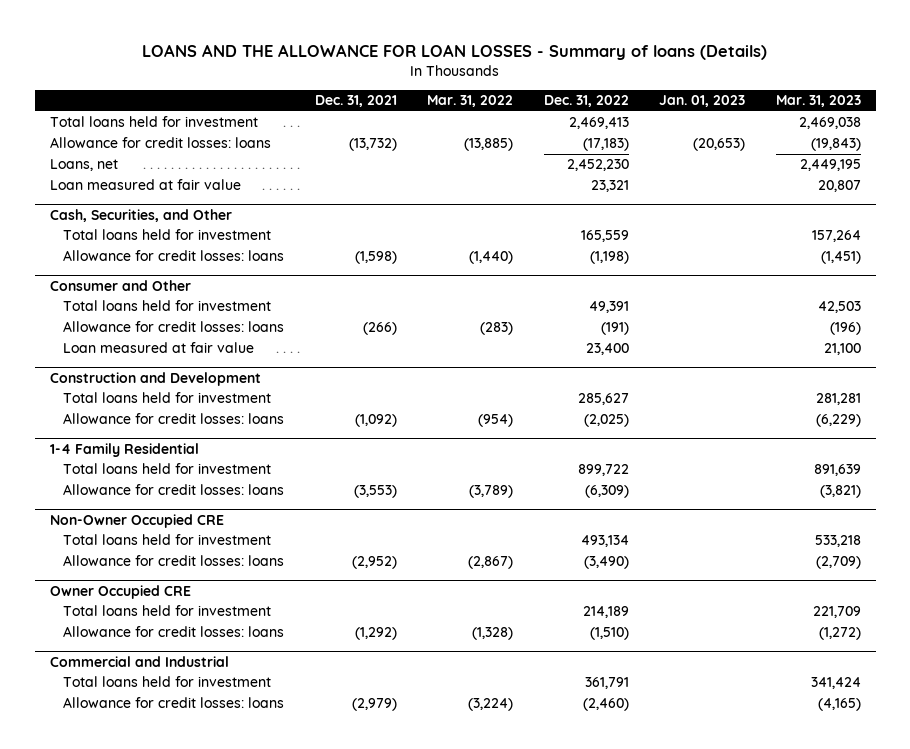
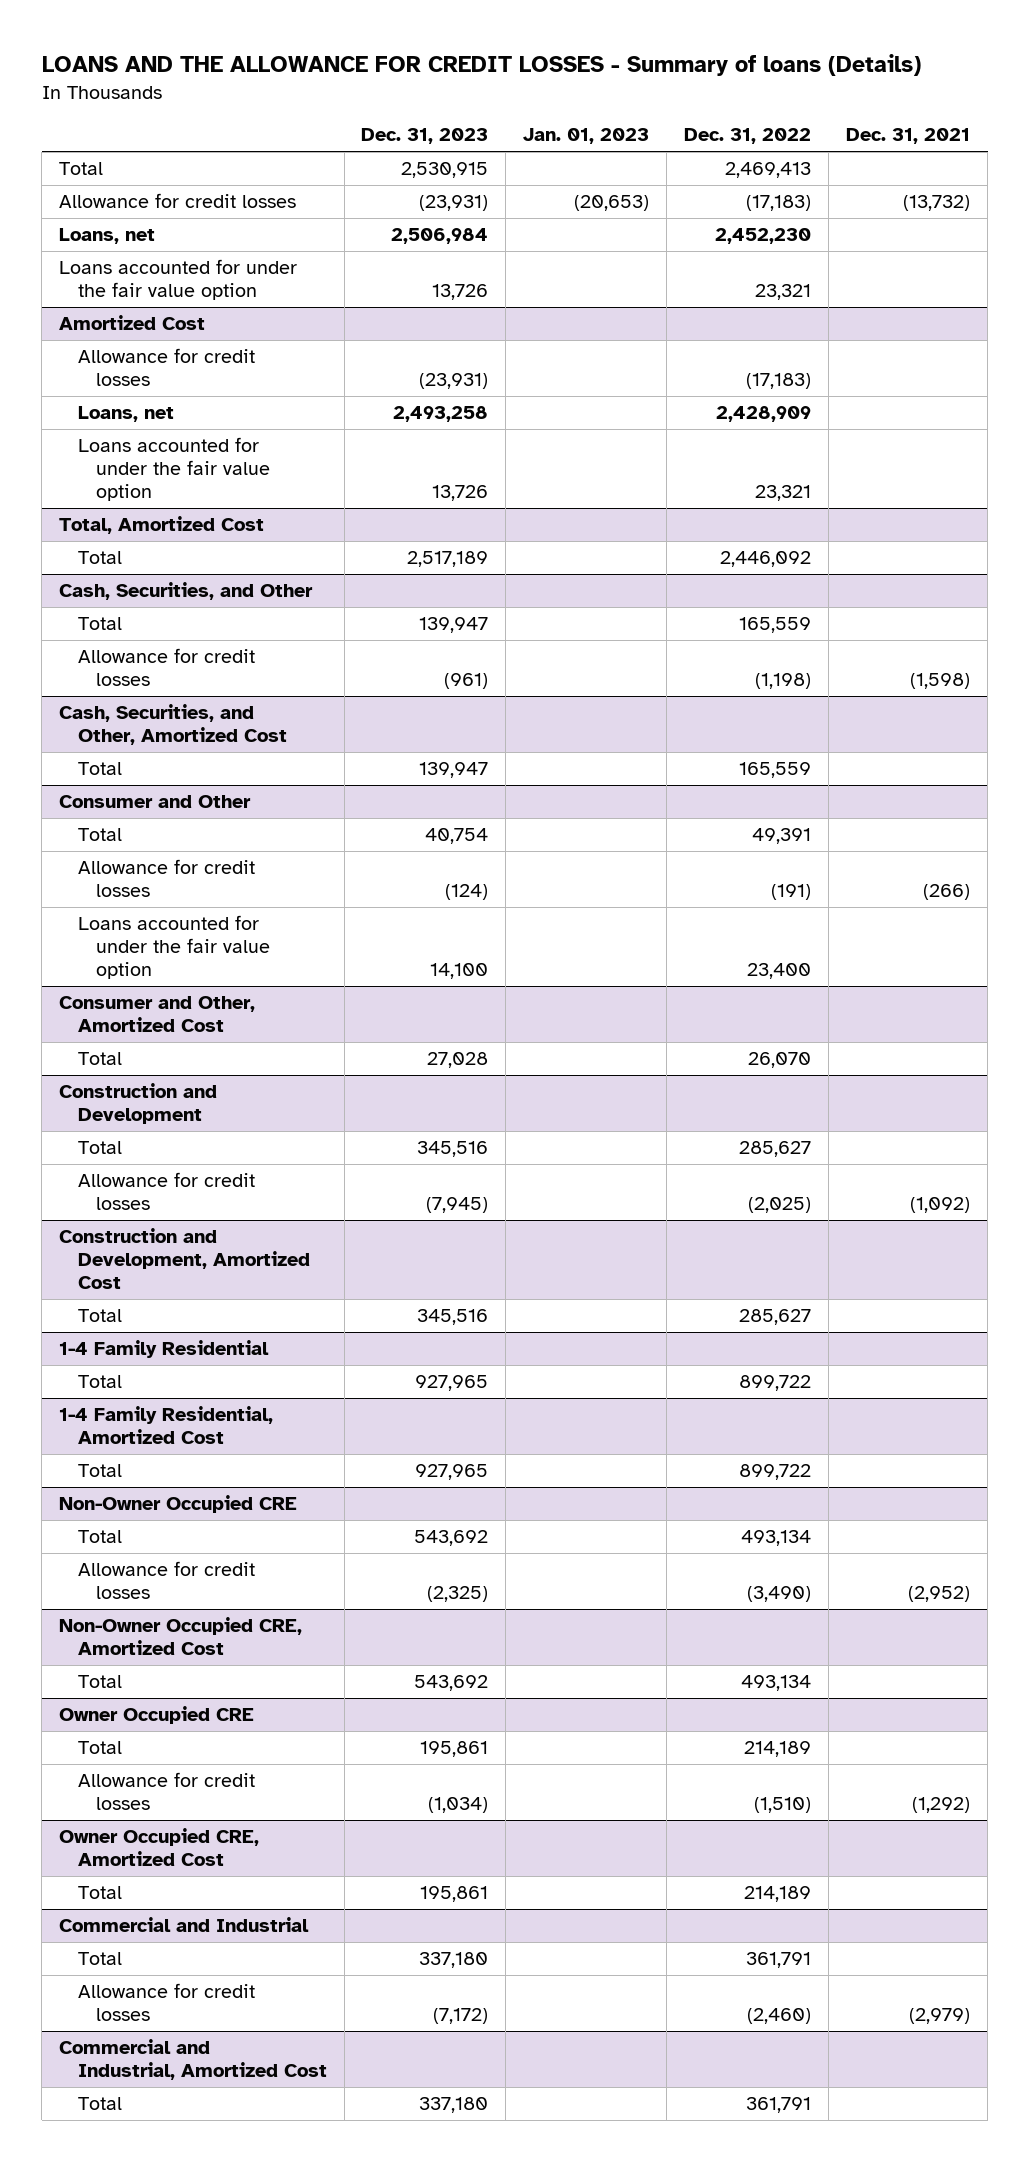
- LOANS AND THE ALLOWANCE FOR LOAN LOSSES - Summary of loans (Details)
+ LOANS AND THE ALLOWANCE FOR CREDIT LOSSES - Summary of loans (Details)
- | Dec. 31, 2021 | Mar. 31, 2022 | Dec. 31, 2022 | Jan. 01, 2023 | Mar. 31, 2023
+ | Dec. 31, 2023 | Jan. 01, 2023 | Dec. 31, 2022 | Dec. 31, 2021
- Total loans held for investment | | | 2,469,413 | | 2,469,038
- Allowance for credit losses: loans | (13,732) | (13,885) | (17,183) | (20,653) | (19,843)
+ Total | 2,530,915 | | 2,469,413 |
+ Allowance for credit losses | (23,931) | (20,653) | (17,183) | (13,732)
- Loan measured at fair value | | | 23,321 | | 20,807
+ Loans accounted for under the fair value option | 13,726 | | 23,321 |
+ Amortized Cost
+ Allowance for credit losses | (23,931) | | (17,183) |
+ Loans, net | 2,493,258 | | 2,428,909 |
+ Loans accounted for under the fair value option | 13,726 | | 23,321 |
+ Total, Amortized Cost
+ Total | 2,517,189 | | 2,446,092 |
@ Cash, Securities, and Other
- Total loans held for investment | | | 165,559 | | 157,264
- Allowance for credit losses: loans | (1,598) | (1,440) | (1,198) | | (1,451)
+ Total | 139,947 | | 165,559 |
+ Allowance for credit losses | (961) | | (1,198) | (1,598)
+ Cash, Securities, and Other, Amortized Cost
+ Total | 139,947 | | 165,559 |
@ Consumer and Other
- Total loans held for investment | | | 49,391 | | 42,503
- Allowance for credit losses: loans | (266) | (283) | (191) | | (196)
- Loan measured at fair value | | | 23,400 | | 21,100
+ Total | 40,754 | | 49,391 |
+ Allowance for credit losses | (124) | | (191) | (266)
+ Loans accounted for under the fair value option | 14,100 | | 23,400 |
+ Consumer and Other, Amortized Cost
+ Total | 27,028 | | 26,070 |
@ Construction and Development
- Total loans held for investment | | | 285,627 | | 281,281
- Allowance for credit losses: loans | (1,092) | (954) | (2,025) | | (6,229)
+ Total | 345,516 | | 285,627 |
+ Allowance for credit losses | (7,945) | | (2,025) | (1,092)
+ Construction and Development, Amortized Cost
+ Total | 345,516 | | 285,627 |
@ 1-4 Family Residential
- Total loans held for investment | | | 899,722 | | 891,639
- Allowance for credit losses: loans | (3,553) | (3,789) | (6,309) | | (3,821)
+ Total | 927,965 | | 899,722 |
+ 1-4 Family Residential, Amortized Cost
+ Total | 927,965 | | 899,722 |
@ Non-Owner Occupied CRE
- Total loans held for investment | | | 493,134 | | 533,218
- Allowance for credit losses: loans | (2,952) | (2,867) | (3,490) | | (2,709)
+ Total | 543,692 | | 493,134 |
+ Allowance for credit losses | (2,325) | | (3,490) | (2,952)
+ Non-Owner Occupied CRE, Amortized Cost
+ Total | 543,692 | | 493,134 |
@ Owner Occupied CRE
- Total loans held for investment | | | 214,189 | | 221,709
- Allowance for credit losses: loans | (1,292) | (1,328) | (1,510) | | (1,272)
+ Total | 195,861 | | 214,189 |
+ Allowance for credit losses | (1,034) | | (1,510) | (1,292)
+ Owner Occupied CRE, Amortized Cost
+ Total | 195,861 | | 214,189 |
@ Commercial and Industrial
- Total loans held for investment | | | 361,791 | | 341,424
- Allowance for credit losses: loans | (2,979) | (3,224) | (2,460) | | (4,165)
+ Total | 337,180 | | 361,791 |
+ Allowance for credit losses | (7,172) | | (2,460) | (2,979)
+ Commercial and Industrial, Amortized Cost
+ Total | 337,180 | | 361,791 |

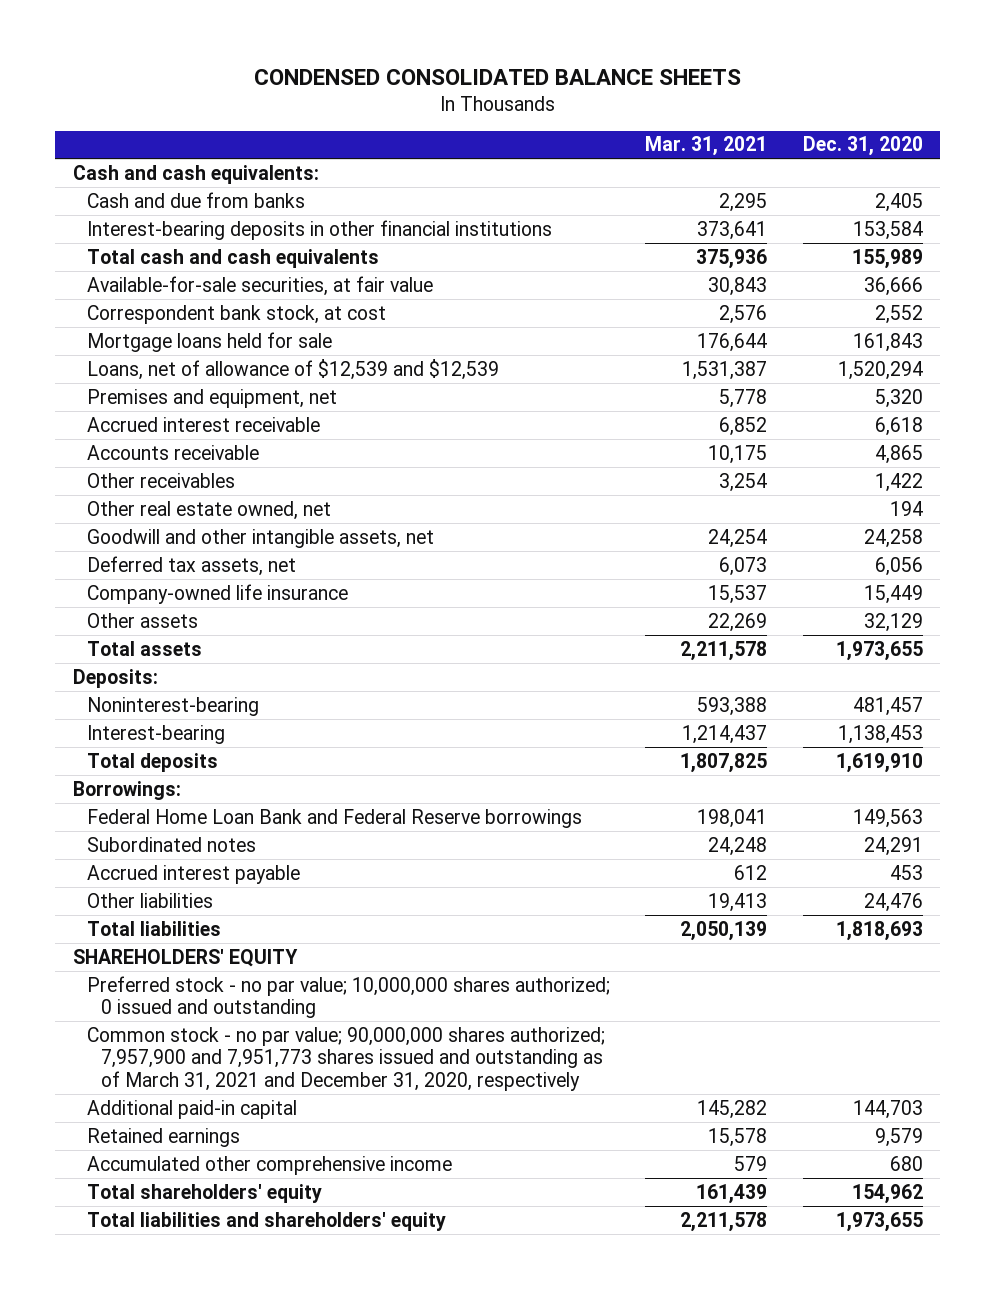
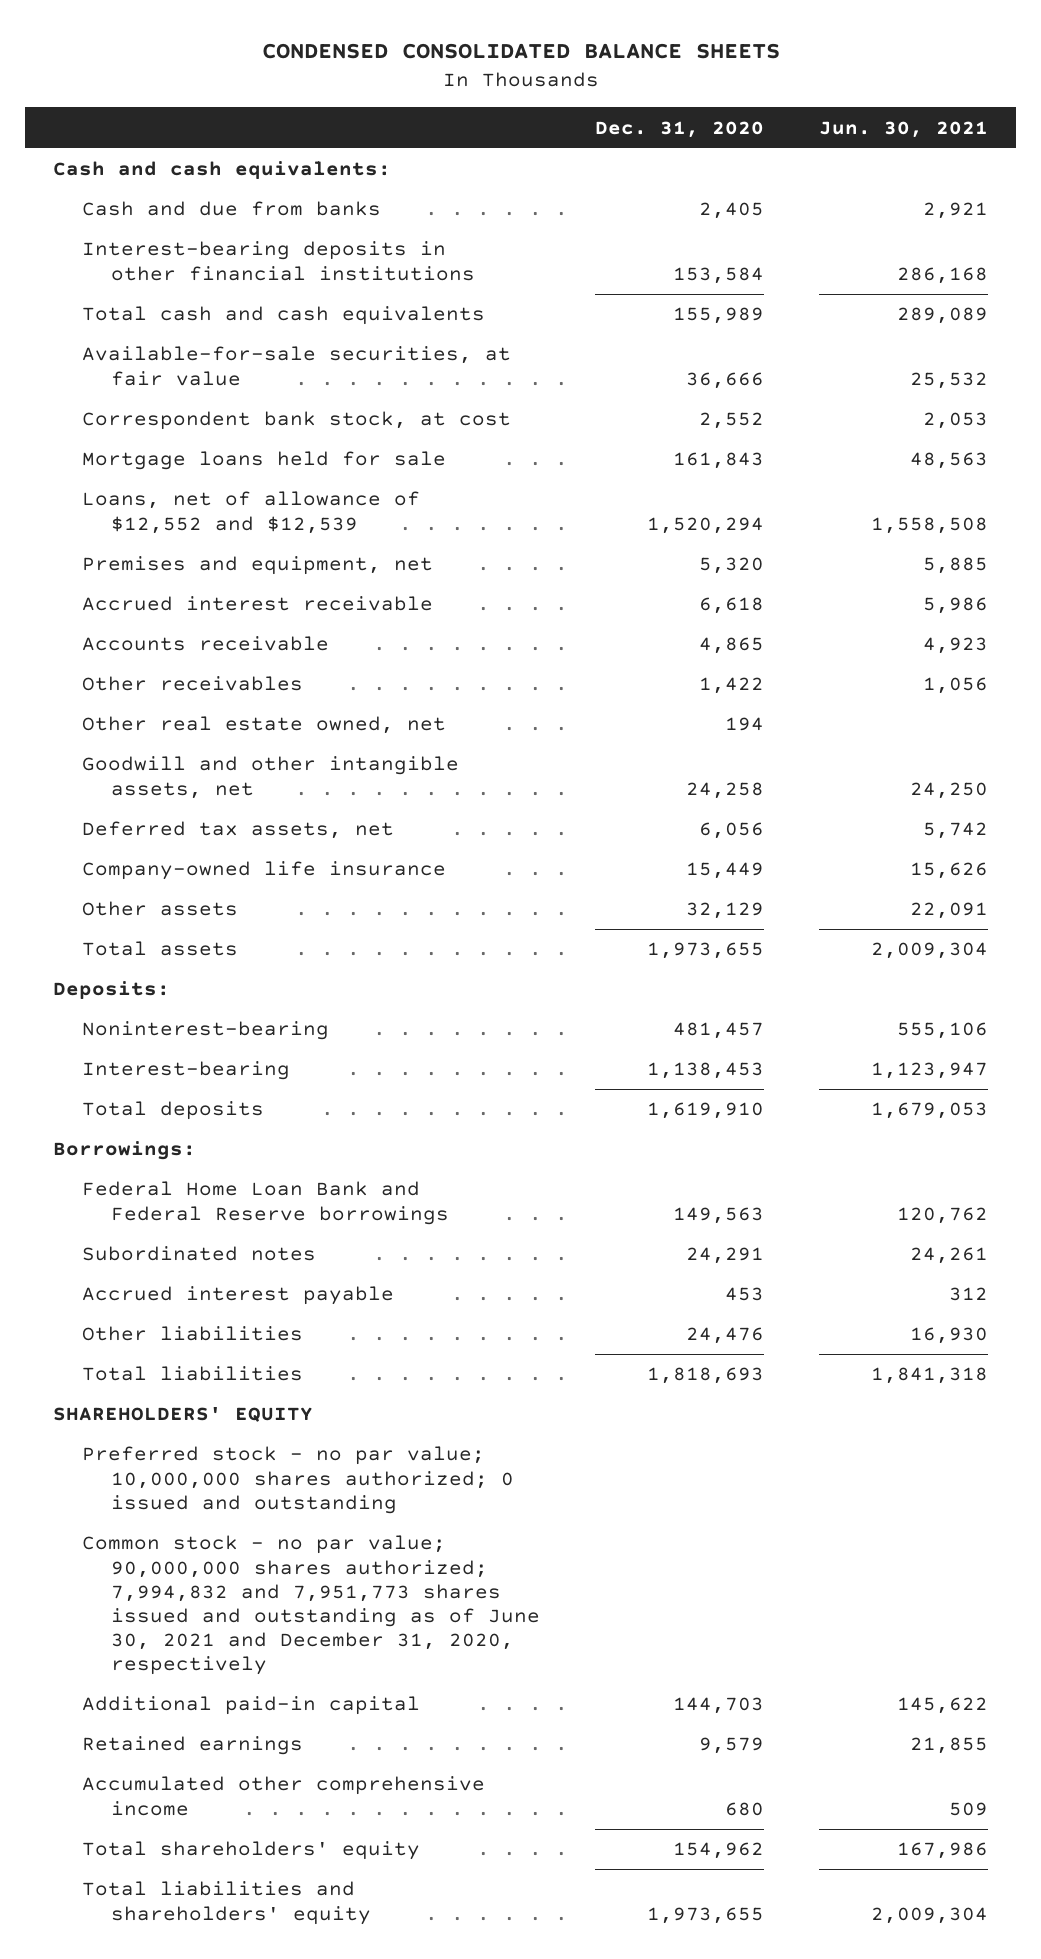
- | Mar. 31, 2021 | Dec. 31, 2020
+ | Dec. 31, 2020 | Jun. 30, 2021
- Loans, net of allowance of $12,539 and $12,539 | 1,531,387 | 1,520,294
+ Loans, net of allowance of $12,552 and $12,539 | 1,520,294 | 1,558,508
- Common stock - no par value; 90,000,000 shares authorized; 7,957,900 and 7,951,773 shares issued and outstanding as of March 31, 2021 and December 31, 2020, respectively
+ Common stock - no par value; 90,000,000 shares authorized; 7,994,832 and 7,951,773 shares issued and outstanding as of June 30, 2021 and December 31, 2020, respectively

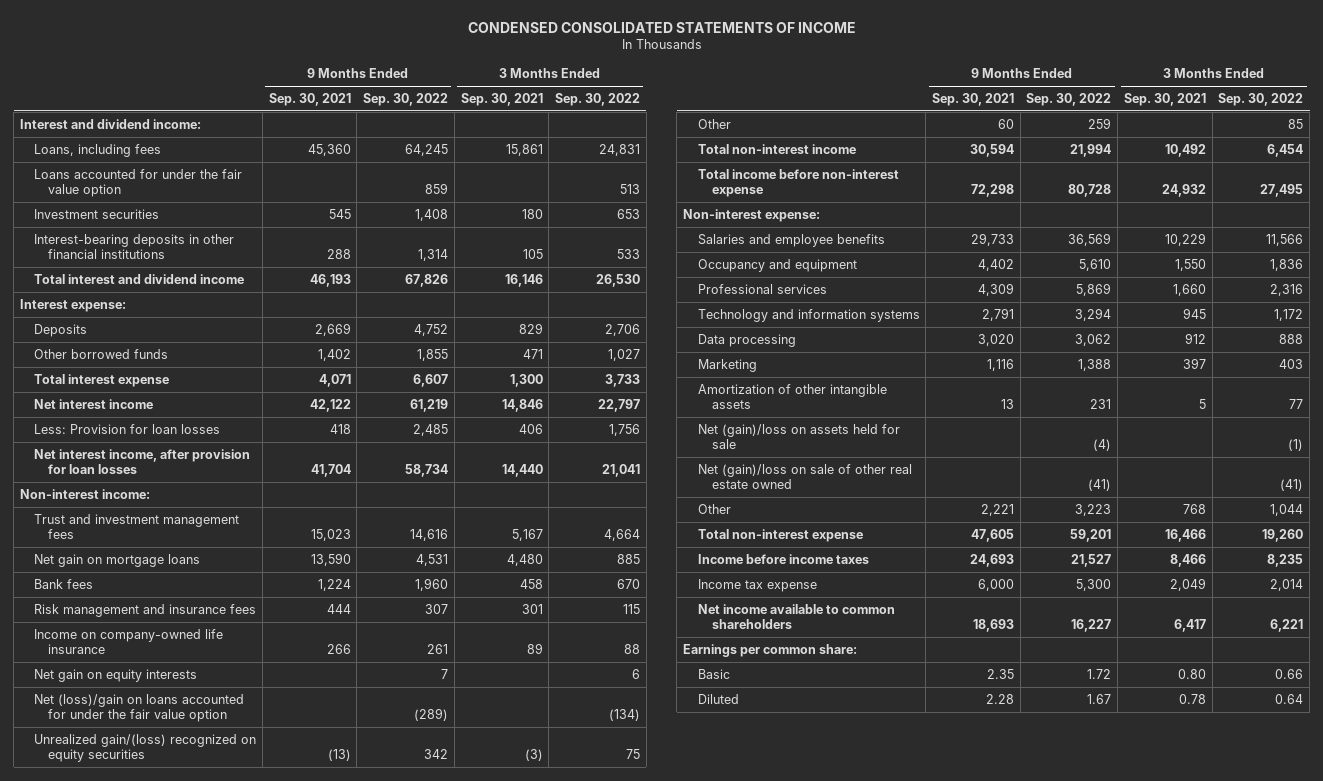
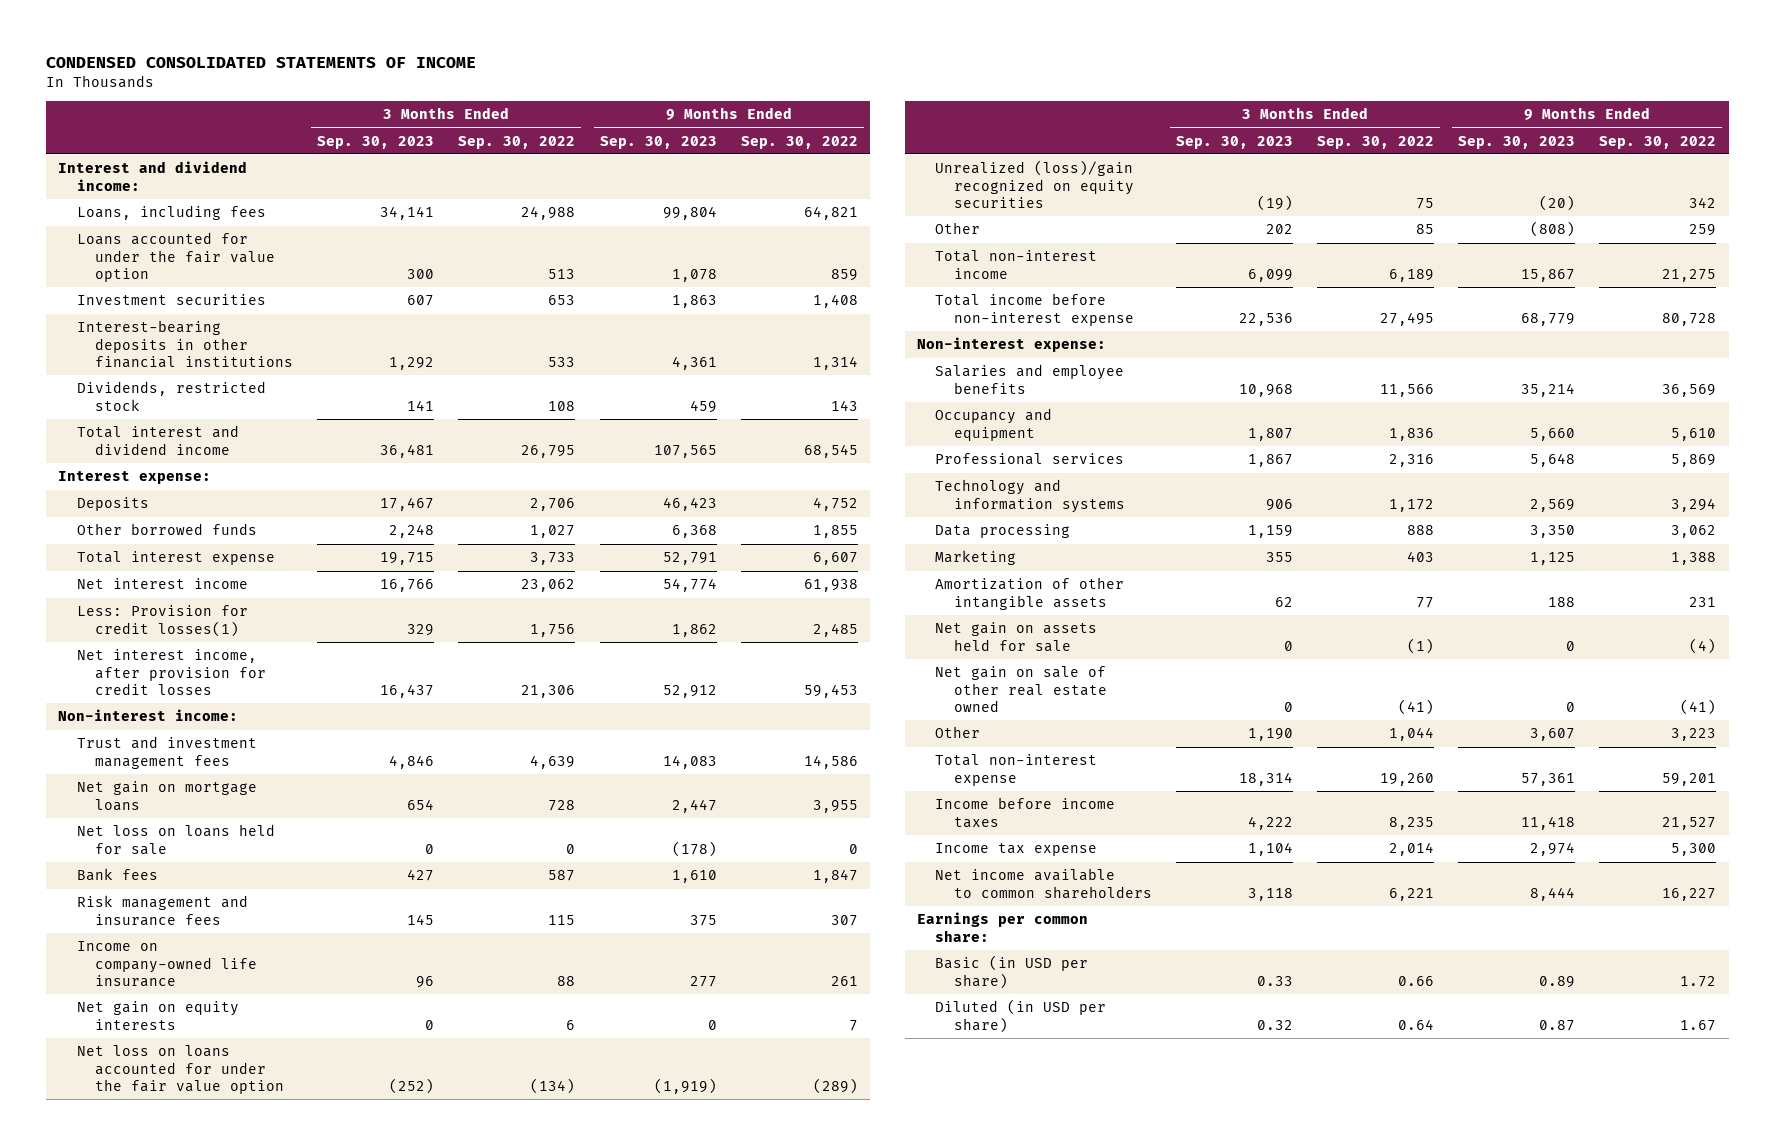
- | 9 Months Ended Sep. 30, 2021 | 9 Months Ended Sep. 30, 2022 | 3 Months Ended Sep. 30, 2021 | 3 Months Ended Sep. 30, 2022
+ | 3 Months Ended Sep. 30, 2023 | 3 Months Ended Sep. 30, 2022 | 9 Months Ended Sep. 30, 2023 | 9 Months Ended Sep. 30, 2022
- Loans, including fees | 45,360 | 64,245 | 15,861 | 24,831
+ Loans, including fees | 34,141 | 24,988 | 99,804 | 64,821
- Total interest and dividend income | 46,193 | 67,826 | 16,146 | 26,530
+ Dividends, restricted stock | 141 | 108 | 459 | 143
+ Total interest and dividend income | 36,481 | 26,795 | 107,565 | 68,545
- Net interest income | 42,122 | 61,219 | 14,846 | 22,797
- Less: Provision for loan losses | 418 | 2,485 | 406 | 1,756
- Net interest income, after provision for loan losses | 41,704 | 58,734 | 14,440 | 21,041
+ Net interest income | 16,766 | 23,062 | 54,774 | 61,938
+ Less: Provision for credit losses(1) | 329 | 1,756 | 1,862 | 2,485
+ Net interest income, after provision for credit losses | 16,437 | 21,306 | 52,912 | 59,453
- Trust and investment management fees | 15,023 | 14,616 | 5,167 | 4,664
- Net gain on mortgage loans | 13,590 | 4,531 | 4,480 | 885
- Bank fees | 1,224 | 1,960 | 458 | 670
+ Trust and investment management fees | 4,846 | 4,639 | 14,083 | 14,586
+ Net gain on mortgage loans | 654 | 728 | 2,447 | 3,955
+ Net loss on loans held for sale | 0 | 0 | (178) | 0
+ Bank fees | 427 | 587 | 1,610 | 1,847
- Net (loss)/gain on loans accounted for under the fair value option | | (289) | | (134)
- Unrealized gain/(loss) recognized on equity securities | (13) | 342 | (3) | 75
+ Net loss on loans accounted for under the fair value option | (252) | (134) | (1,919) | (289)
+ Unrealized (loss)/gain recognized on equity securities | (19) | 75 | (20) | 342
- Total non-interest income | 30,594 | 21,994 | 10,492 | 6,454
+ Total non-interest income | 6,099 | 6,189 | 15,867 | 21,275
- Net (gain)/loss on assets held for sale | | (4) | | (1)
- Net (gain)/loss on sale of other real estate owned | | (41) | | (41)
+ Net gain on assets held for sale | 0 | (1) | 0 | (4)
+ Net gain on sale of other real estate owned | 0 | (41) | 0 | (41)
- Basic | 2.35 | 1.72 | 0.80 | 0.66
- Diluted | 2.28 | 1.67 | 0.78 | 0.64
+ Basic (in USD per share) | 0.33 | 0.66 | 0.89 | 1.72
+ Diluted (in USD per share) | 0.32 | 0.64 | 0.87 | 1.67

